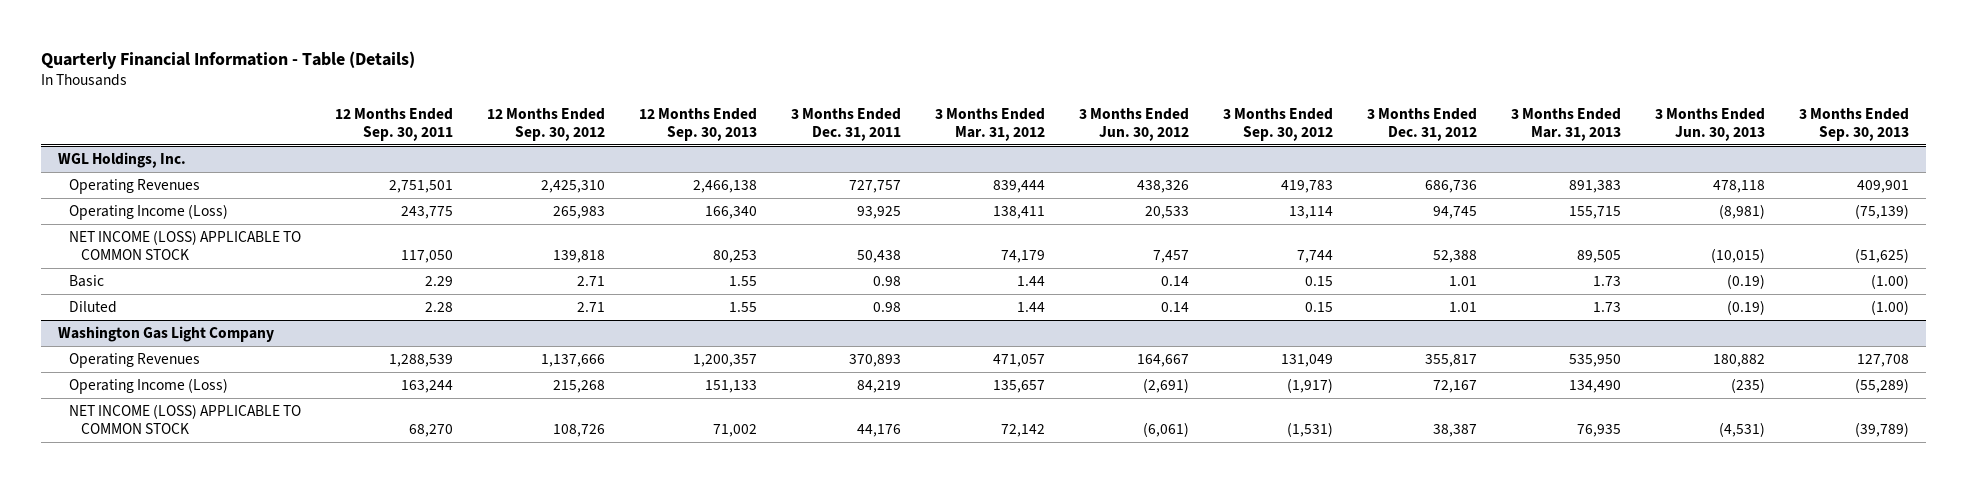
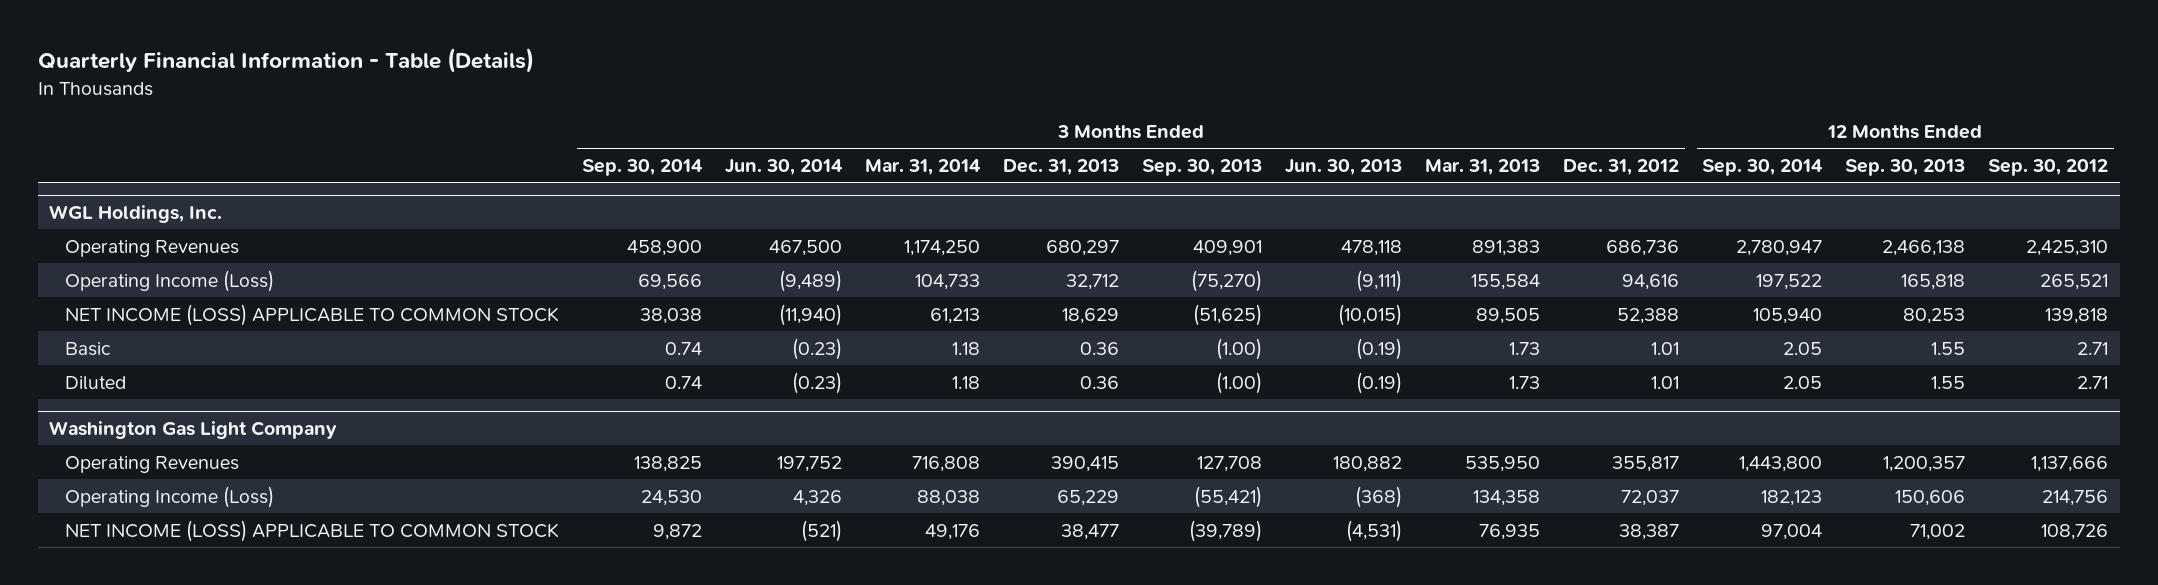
- | 12 Months Ended Sep. 30, 2011 | 12 Months Ended Sep. 30, 2012 | 12 Months Ended Sep. 30, 2013 | 3 Months Ended Dec. 31, 2011 | 3 Months Ended Mar. 31, 2012 | 3 Months Ended Jun. 30, 2012 | 3 Months Ended Sep. 30, 2012 | 3 Months Ended Dec. 31, 2012 | 3 Months Ended Mar. 31, 2013 | 3 Months Ended Jun. 30, 2013 | 3 Months Ended Sep. 30, 2013
+ | 3 Months Ended Sep. 30, 2014 | 3 Months Ended Jun. 30, 2014 | 3 Months Ended Mar. 31, 2014 | 3 Months Ended Dec. 31, 2013 | 3 Months Ended Sep. 30, 2013 | 3 Months Ended Jun. 30, 2013 | 3 Months Ended Mar. 31, 2013 | 3 Months Ended Dec. 31, 2012 | 12 Months Ended Sep. 30, 2014 | 12 Months Ended Sep. 30, 2013 | 12 Months Ended Sep. 30, 2012
@ WGL Holdings, Inc.
- Operating Income (Loss) | 243,775 | 265,983 | 166,340 | 93,925 | 138,411 | 20,533 | 13,114 | 94,745 | 155,715 | (8,981) | (75,139)
+ Operating Income (Loss) | 69,566 | (9,489) | 104,733 | 32,712 | (75,270) | (9,111) | 155,584 | 94,616 | 197,522 | 165,818 | 265,521
@ Washington Gas Light Company
- Operating Income (Loss) | 163,244 | 215,268 | 151,133 | 84,219 | 135,657 | (2,691) | (1,917) | 72,167 | 134,490 | (235) | (55,289)
+ Operating Income (Loss) | 24,530 | 4,326 | 88,038 | 65,229 | (55,421) | (368) | 134,358 | 72,037 | 182,123 | 150,606 | 214,756

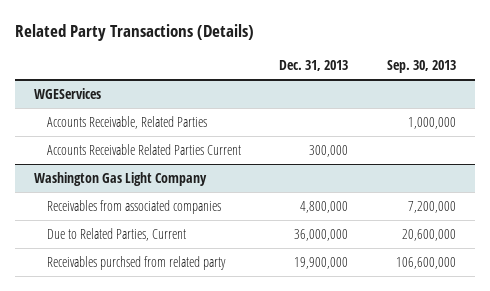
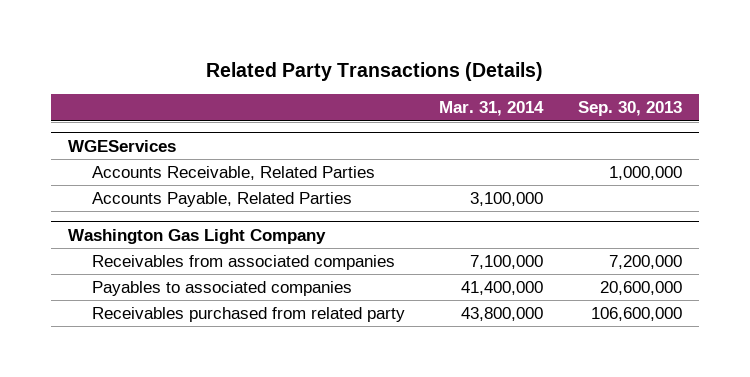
- | Dec. 31, 2013 | Sep. 30, 2013
+ | Mar. 31, 2014 | Sep. 30, 2013
@ WGEServices
- Accounts Receivable Related Parties Current | 300,000 |
+ Accounts Payable, Related Parties | 3,100,000 |
@ Washington Gas Light Company
- Due to Related Parties, Current | 36,000,000 | 20,600,000
- Receivables purchsed from related party | 19,900,000 | 106,600,000
+ Payables to associated companies | 41,400,000 | 20,600,000
+ Receivables purchased from related party | 43,800,000 | 106,600,000

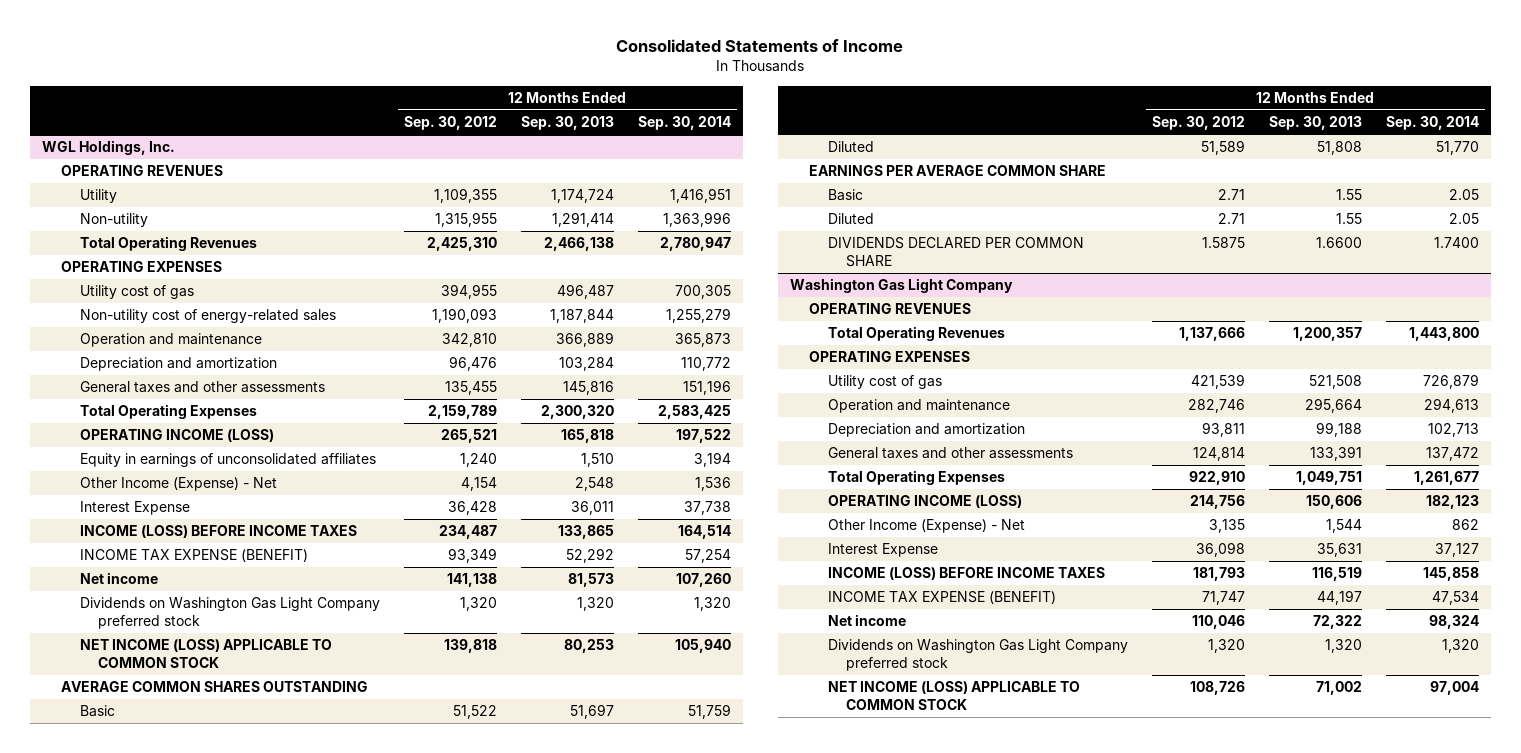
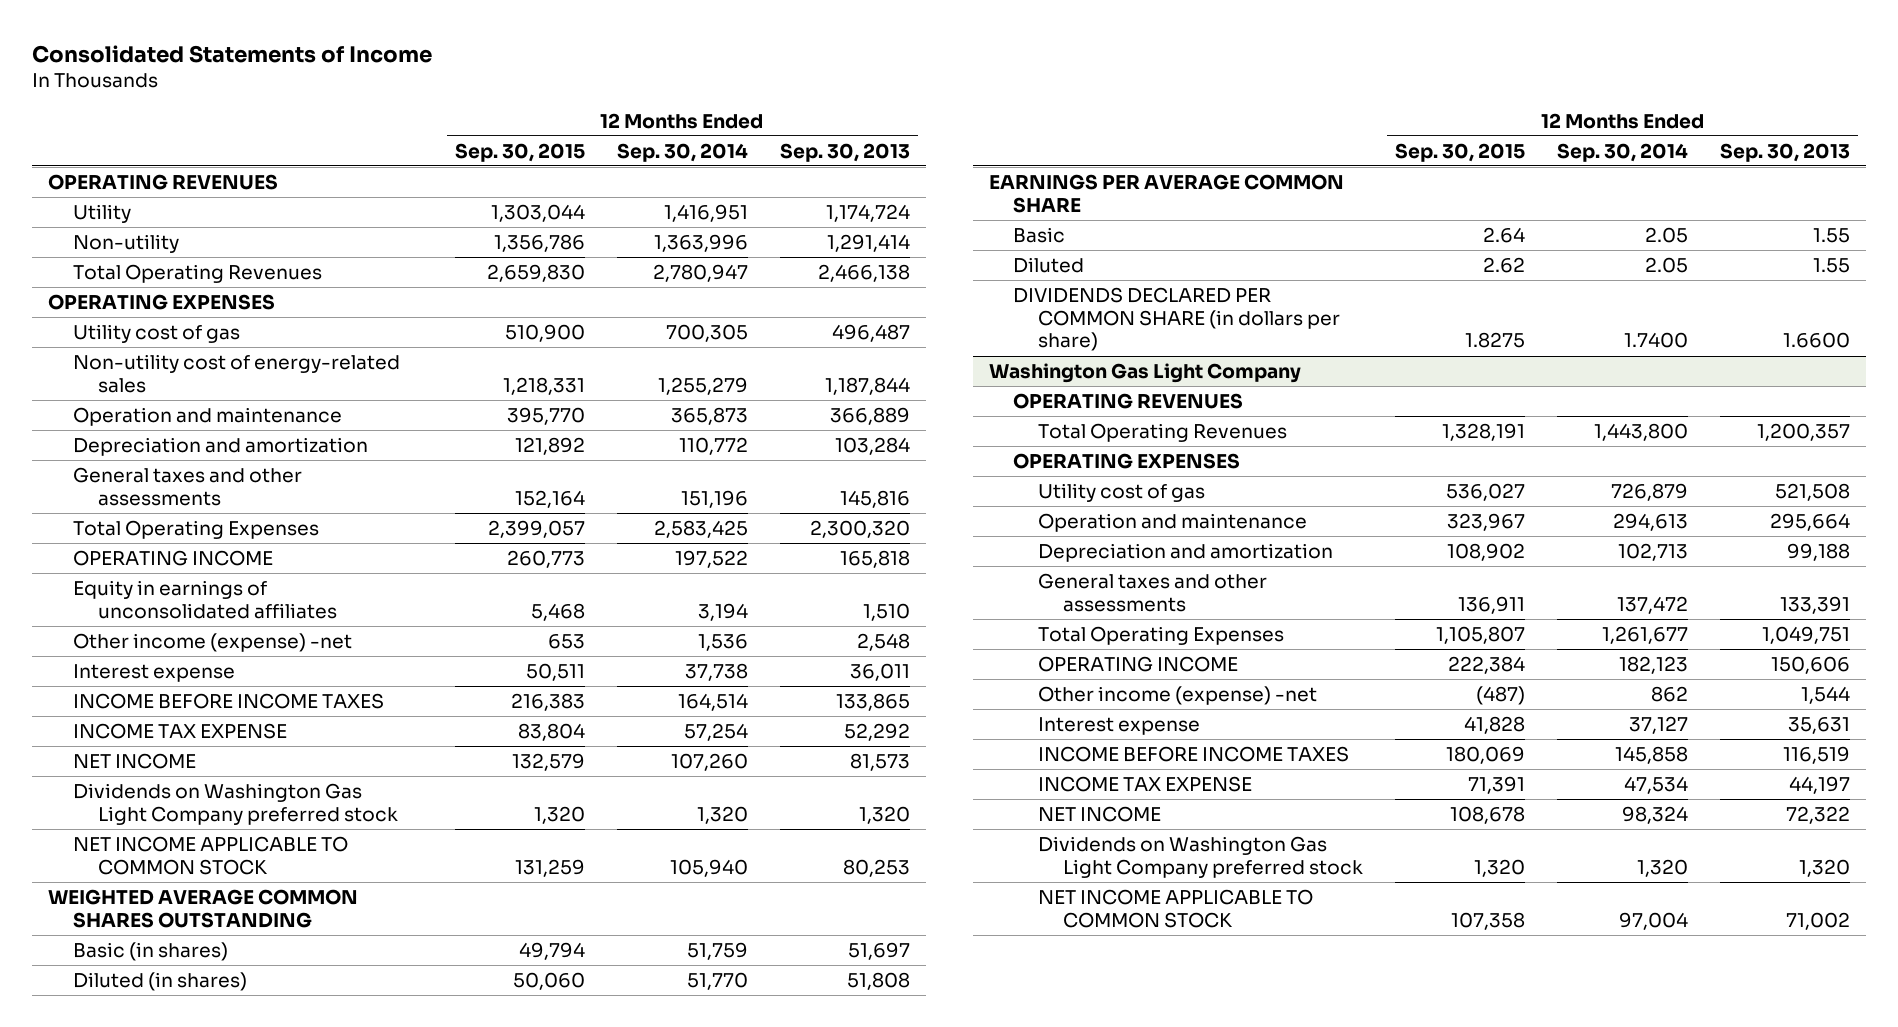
- | 12 Months Ended Sep. 30, 2012 | 12 Months Ended Sep. 30, 2013 | 12 Months Ended Sep. 30, 2014
+ | 12 Months Ended Sep. 30, 2015 | 12 Months Ended Sep. 30, 2014 | 12 Months Ended Sep. 30, 2013
- WGL Holdings, Inc.
- OPERATING INCOME (LOSS) | 265,521 | 165,818 | 197,522
+ OPERATING INCOME | 260,773 | 197,522 | 165,818
- Other Income (Expense) - Net | 4,154 | 2,548 | 1,536
- Interest Expense | 36,428 | 36,011 | 37,738
- INCOME (LOSS) BEFORE INCOME TAXES | 234,487 | 133,865 | 164,514
- INCOME TAX EXPENSE (BENEFIT) | 93,349 | 52,292 | 57,254
- Net income | 141,138 | 81,573 | 107,260
+ Other income (expense) -net | 653 | 1,536 | 2,548
+ Interest expense | 50,511 | 37,738 | 36,011
+ INCOME BEFORE INCOME TAXES | 216,383 | 164,514 | 133,865
+ INCOME TAX EXPENSE | 83,804 | 57,254 | 52,292
+ NET INCOME | 132,579 | 107,260 | 81,573
- NET INCOME (LOSS) APPLICABLE TO COMMON STOCK | 139,818 | 80,253 | 105,940
- AVERAGE COMMON SHARES OUTSTANDING
- Basic | 51,522 | 51,697 | 51,759
- Diluted | 51,589 | 51,808 | 51,770
+ NET INCOME APPLICABLE TO COMMON STOCK | 131,259 | 105,940 | 80,253
+ WEIGHTED AVERAGE COMMON SHARES OUTSTANDING
+ Basic (in shares) | 49,794 | 51,759 | 51,697
+ Diluted (in shares) | 50,060 | 51,770 | 51,808
- DIVIDENDS DECLARED PER COMMON SHARE | 1.5875 | 1.6600 | 1.7400
+ DIVIDENDS DECLARED PER COMMON SHARE (in dollars per share) | 1.8275 | 1.7400 | 1.6600
@ Washington Gas Light Company
- OPERATING INCOME (LOSS) | 214,756 | 150,606 | 182,123
- Other Income (Expense) - Net | 3,135 | 1,544 | 862
- Interest Expense | 36,098 | 35,631 | 37,127
- INCOME (LOSS) BEFORE INCOME TAXES | 181,793 | 116,519 | 145,858
- INCOME TAX EXPENSE (BENEFIT) | 71,747 | 44,197 | 47,534
- Net income | 110,046 | 72,322 | 98,324
+ OPERATING INCOME | 222,384 | 182,123 | 150,606
+ Other income (expense) -net | (487) | 862 | 1,544
+ Interest expense | 41,828 | 37,127 | 35,631
+ INCOME BEFORE INCOME TAXES | 180,069 | 145,858 | 116,519
+ INCOME TAX EXPENSE | 71,391 | 47,534 | 44,197
+ NET INCOME | 108,678 | 98,324 | 72,322
- NET INCOME (LOSS) APPLICABLE TO COMMON STOCK | 108,726 | 71,002 | 97,004
+ NET INCOME APPLICABLE TO COMMON STOCK | 107,358 | 97,004 | 71,002

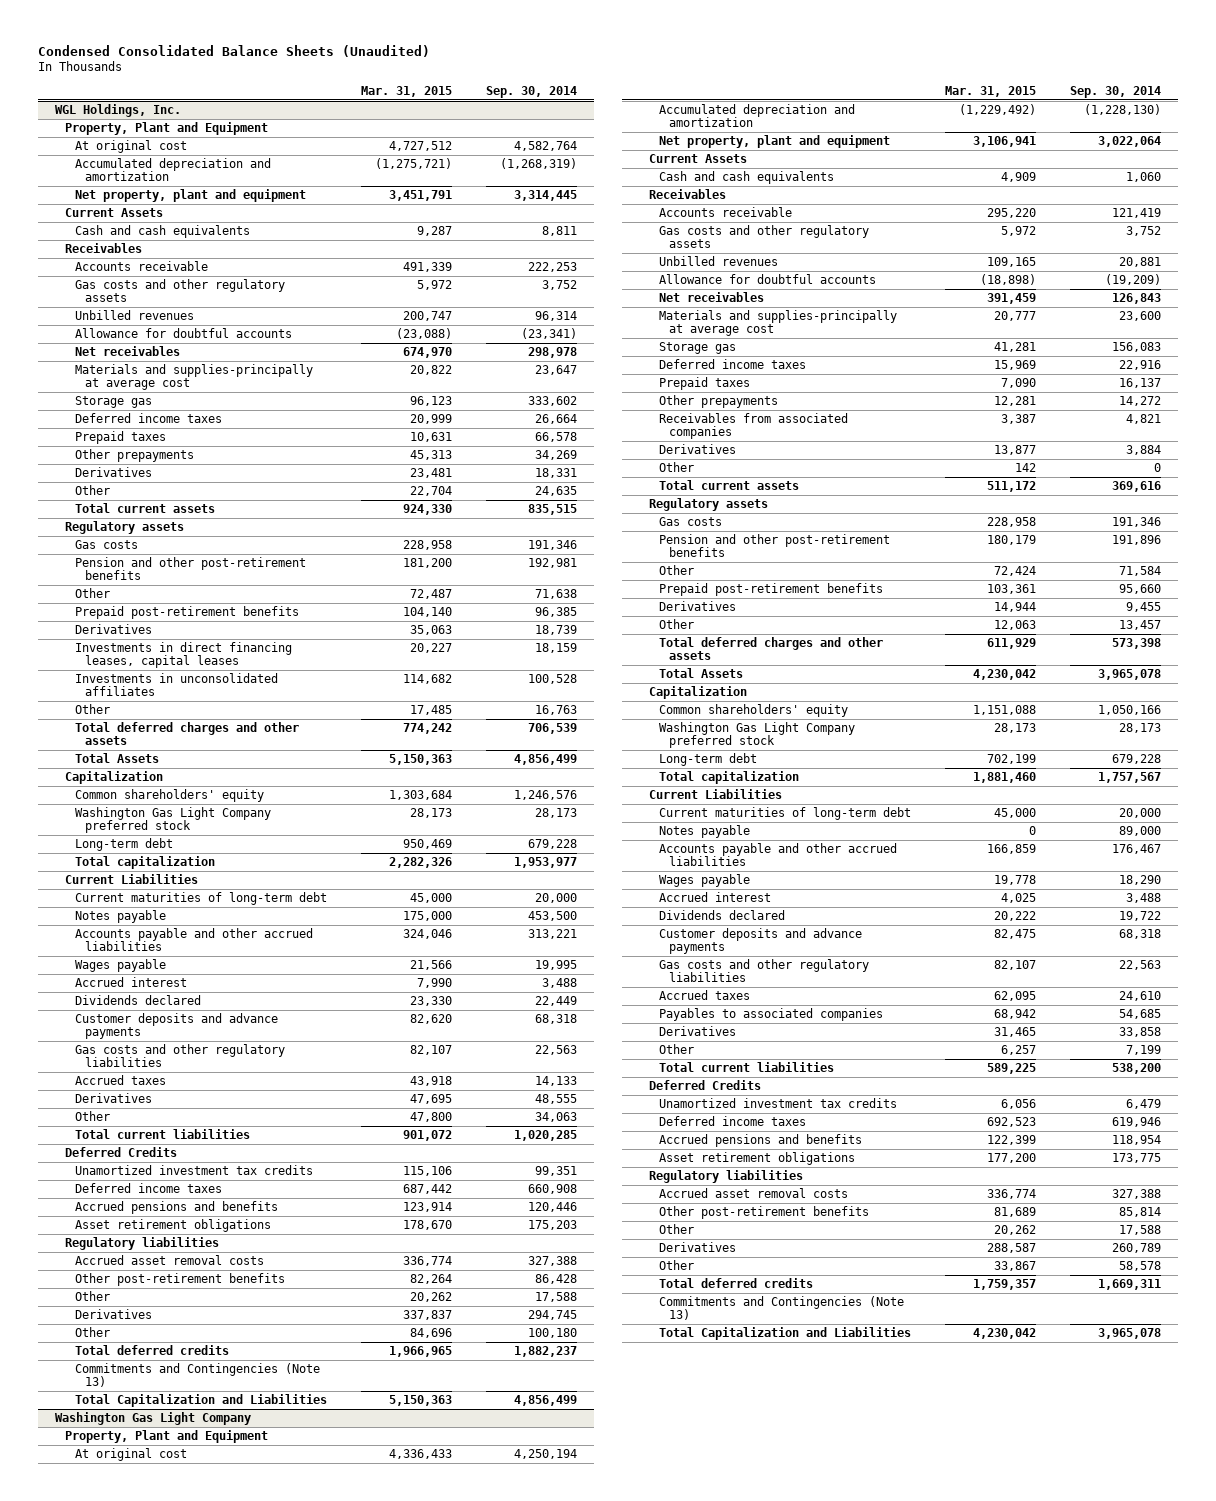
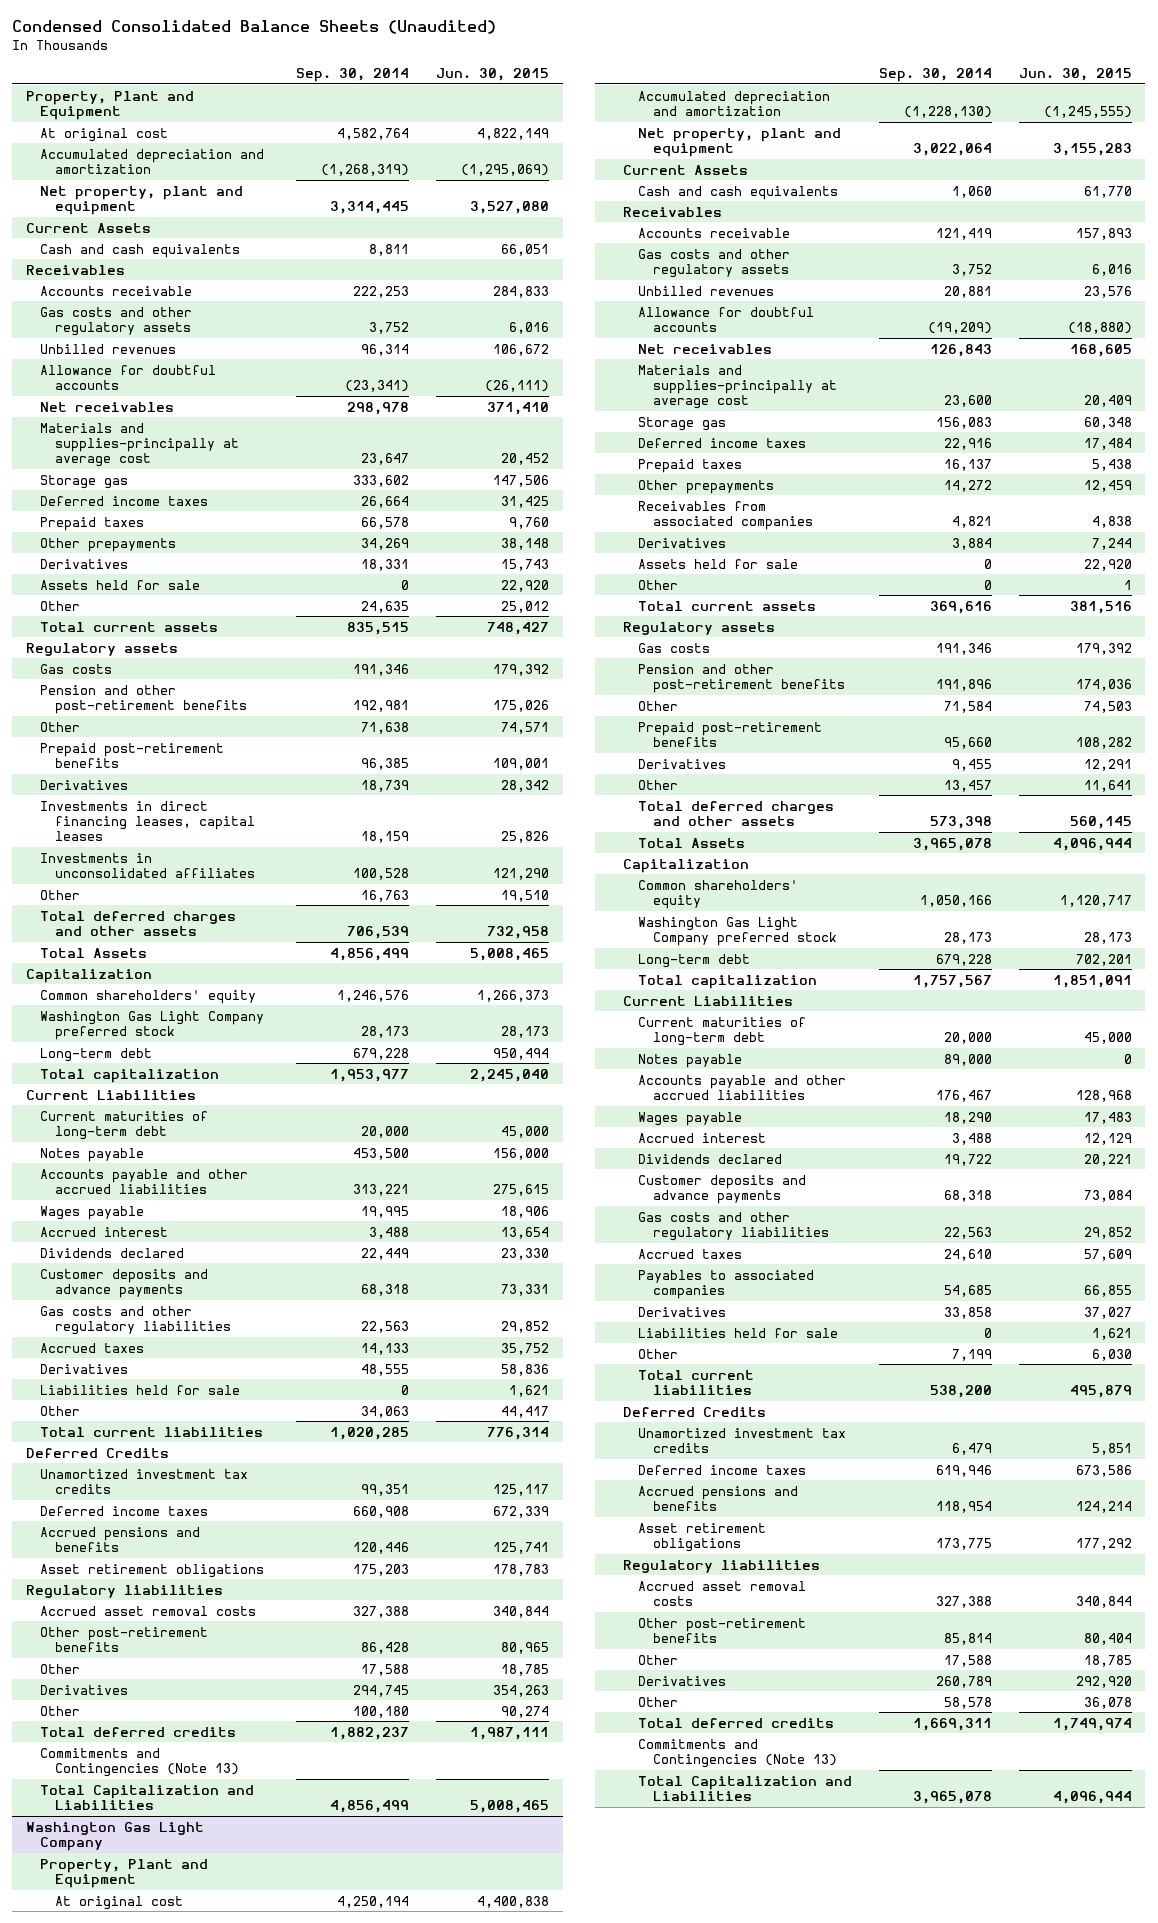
- | Mar. 31, 2015 | Sep. 30, 2014
+ | Sep. 30, 2014 | Jun. 30, 2015
- WGL Holdings, Inc.
+ Assets held for sale | 0 | 22,920
+ Liabilities held for sale | 0 | 1,621
@ Washington Gas Light Company
+ Assets held for sale | 0 | 22,920
+ Liabilities held for sale | 0 | 1,621

